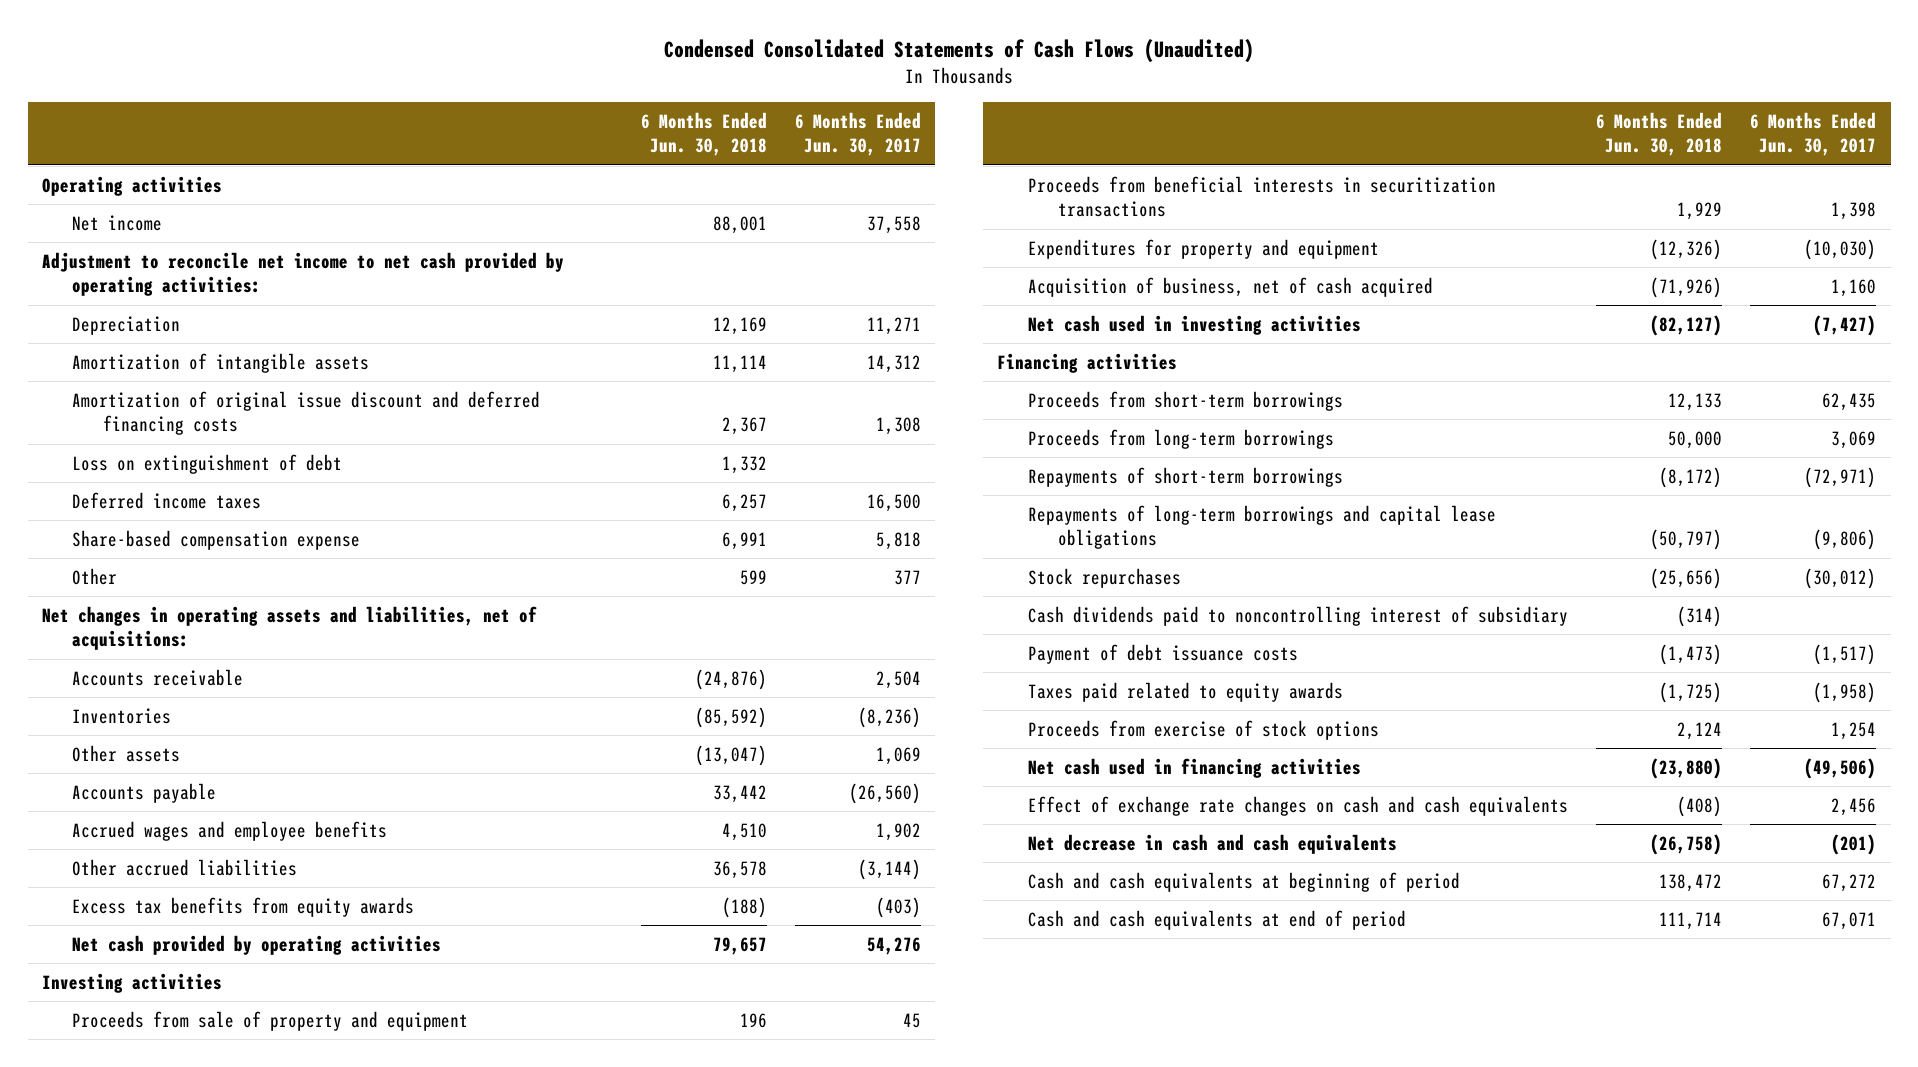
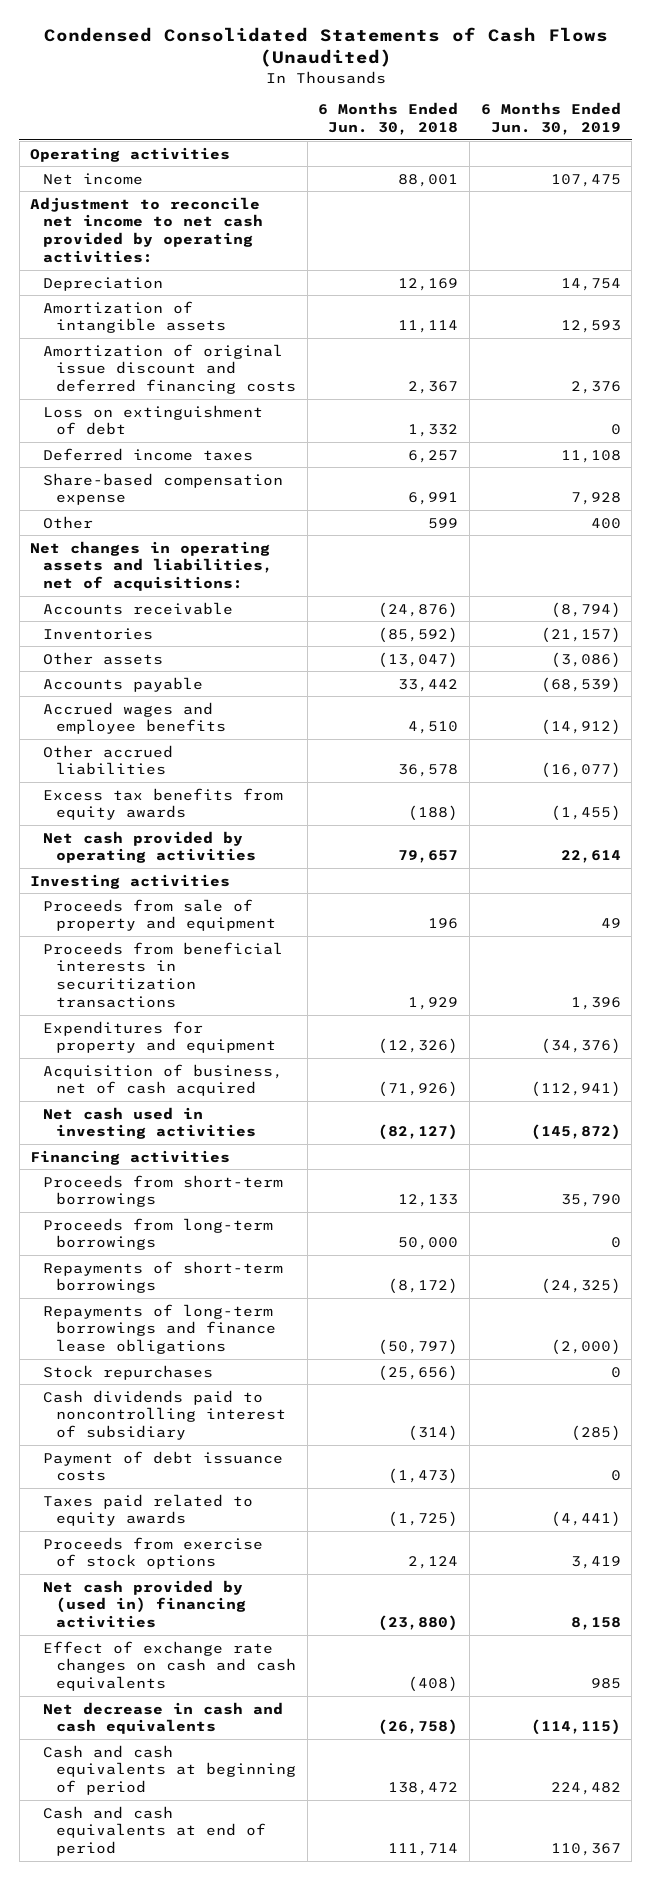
- | 6 Months Ended Jun. 30, 2018 | 6 Months Ended Jun. 30, 2017
+ | 6 Months Ended Jun. 30, 2018 | 6 Months Ended Jun. 30, 2019
- Repayments of long-term borrowings and capital lease obligations | (50,797) | (9,806)
+ Repayments of long-term borrowings and finance lease obligations | (50,797) | (2,000)
- Net cash used in financing activities | (23,880) | (49,506)
+ Net cash provided by (used in) financing activities | (23,880) | 8,158

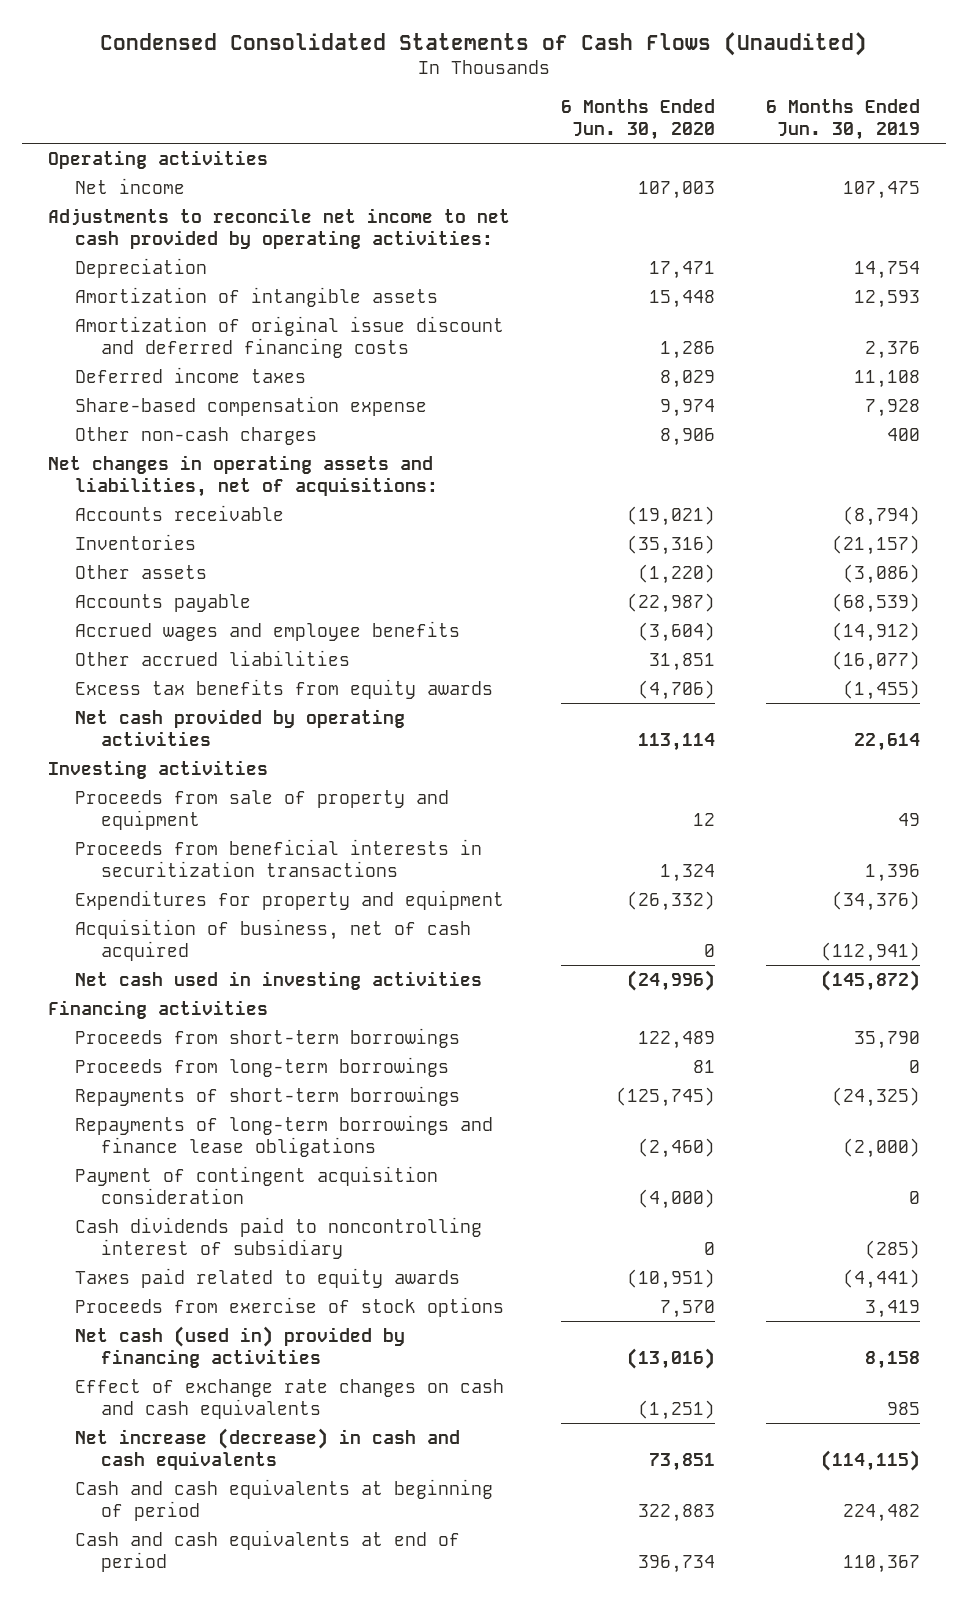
- | 6 Months Ended Jun. 30, 2018 | 6 Months Ended Jun. 30, 2019
+ | 6 Months Ended Jun. 30, 2020 | 6 Months Ended Jun. 30, 2019
- Adjustment to reconcile net income to net cash provided by operating activities:
+ Adjustments to reconcile net income to net cash provided by operating activities:
- Loss on extinguishment of debt | 1,332 | 0
- Other | 599 | 400
+ Other non-cash charges | 8,906 | 400
- Stock repurchases | (25,656) | 0
+ Payment of contingent acquisition consideration | (4,000) | 0
- Payment of debt issuance costs | (1,473) | 0
- Net cash provided by (used in) financing activities | (23,880) | 8,158
+ Net cash (used in) provided by financing activities | (13,016) | 8,158
- Net decrease in cash and cash equivalents | (26,758) | (114,115)
+ Net increase (decrease) in cash and cash equivalents | 73,851 | (114,115)

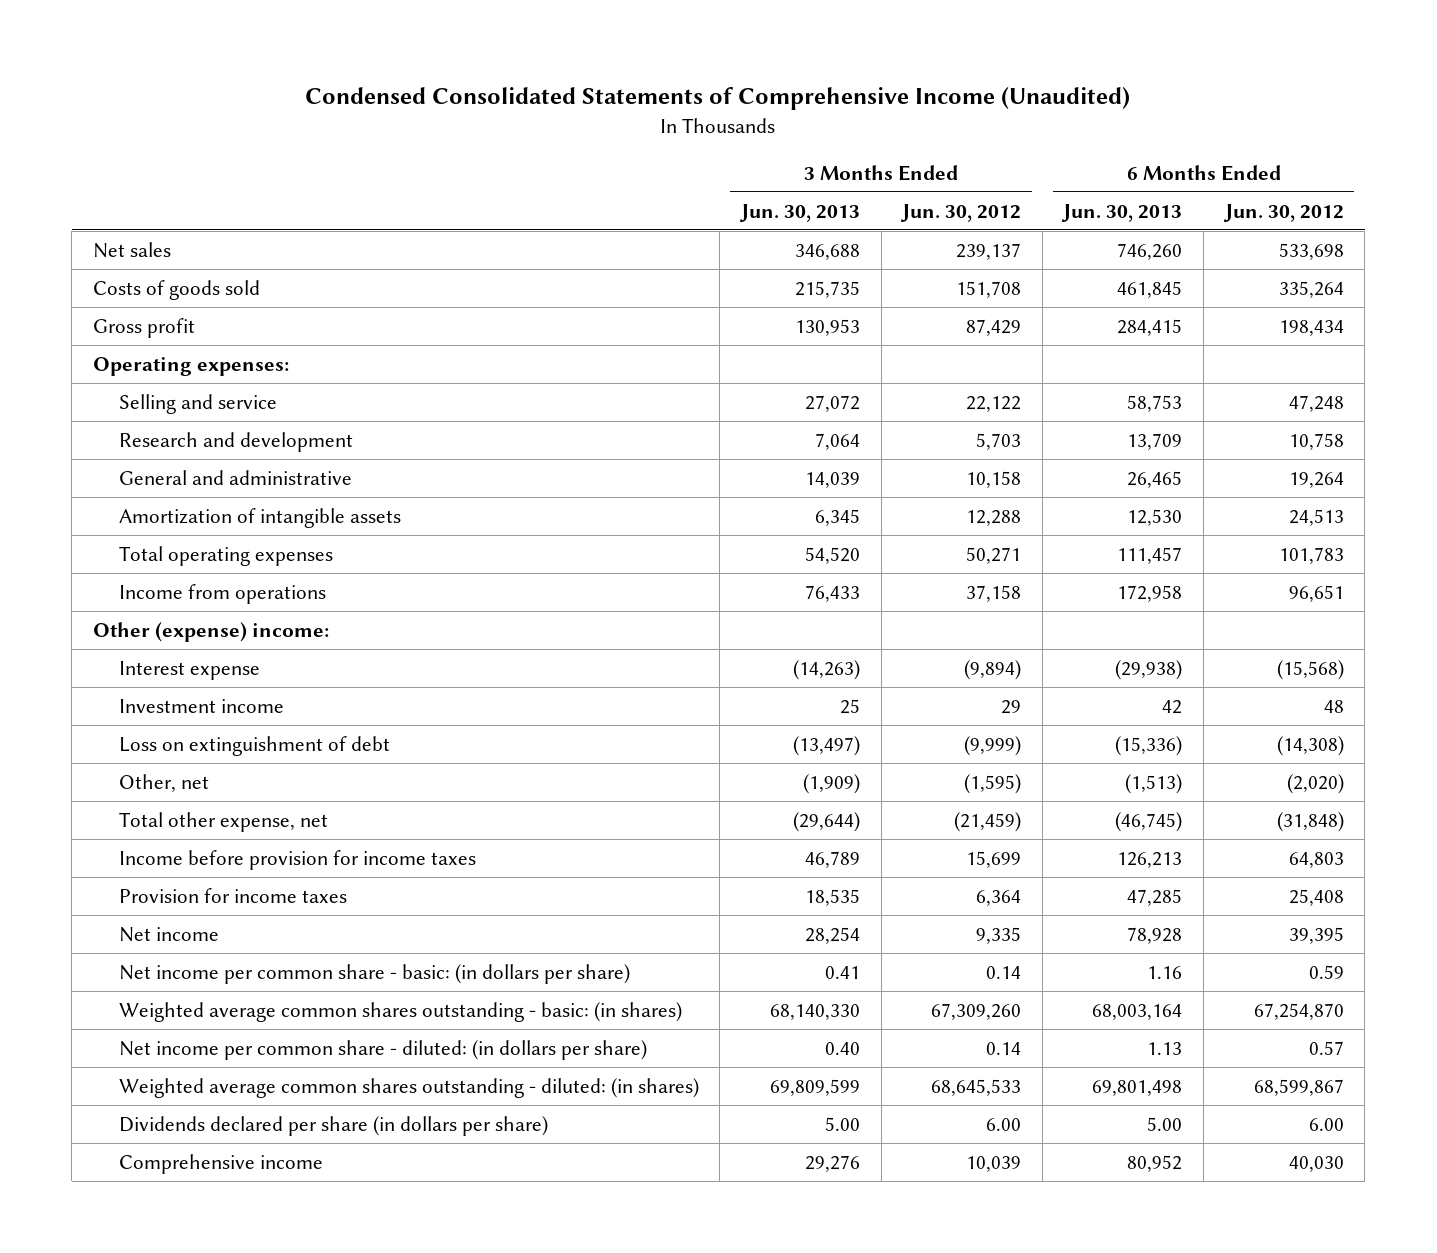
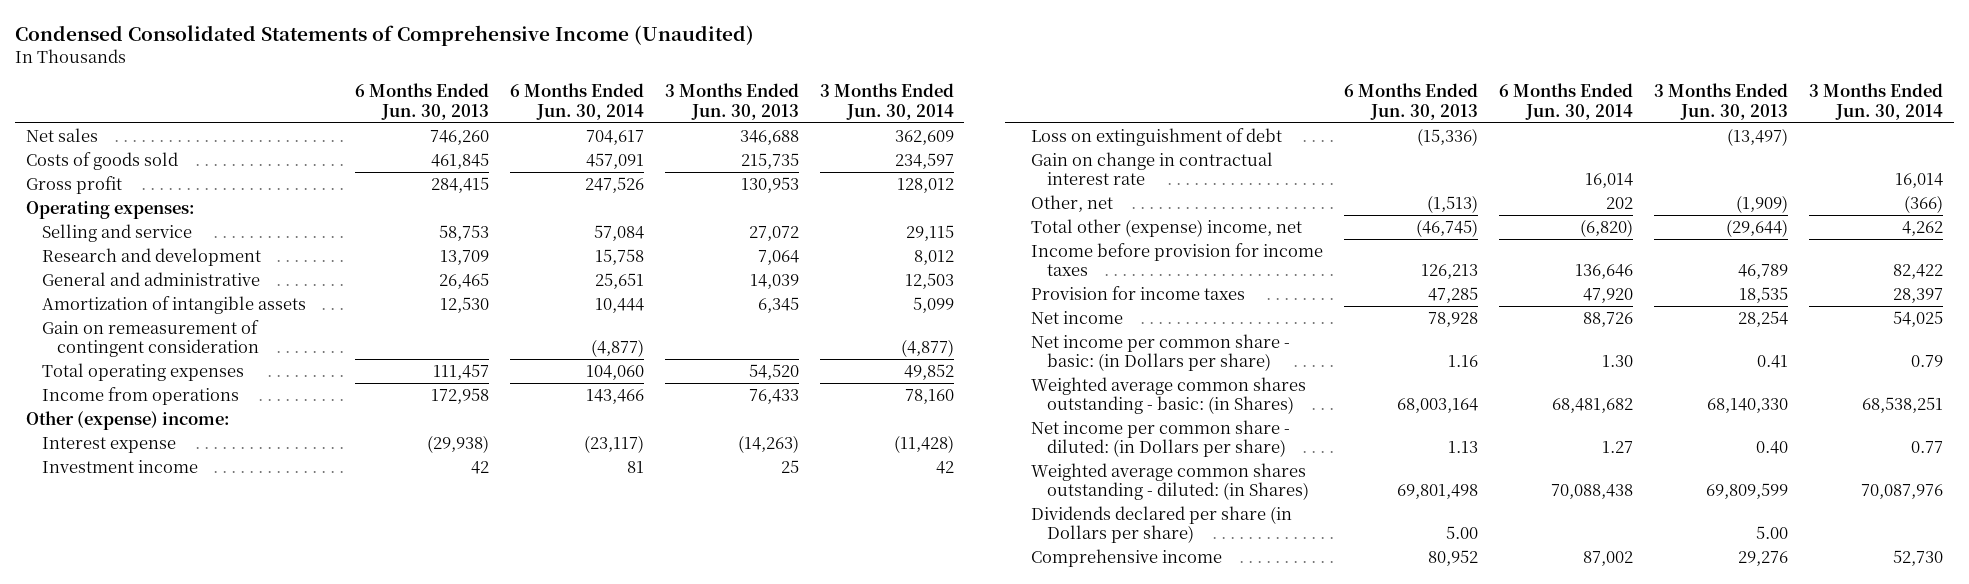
- | 3 Months Ended Jun. 30, 2013 | 3 Months Ended Jun. 30, 2012 | 6 Months Ended Jun. 30, 2013 | 6 Months Ended Jun. 30, 2012
+ | 6 Months Ended Jun. 30, 2013 | 6 Months Ended Jun. 30, 2014 | 3 Months Ended Jun. 30, 2013 | 3 Months Ended Jun. 30, 2014
+ Gain on remeasurement of contingent consideration | | (4,877) | | (4,877)
+ Gain on change in contractual interest rate | | 16,014 | | 16,014
- Total other expense, net | (29,644) | (21,459) | (46,745) | (31,848)
+ Total other (expense) income, net | (46,745) | (6,820) | (29,644) | 4,262
- Net income per common share - basic: (in dollars per share) | 0.41 | 0.14 | 1.16 | 0.59
- Weighted average common shares outstanding - basic: (in shares) | 68,140,330 | 67,309,260 | 68,003,164 | 67,254,870
- Net income per common share - diluted: (in dollars per share) | 0.40 | 0.14 | 1.13 | 0.57
- Weighted average common shares outstanding - diluted: (in shares) | 69,809,599 | 68,645,533 | 69,801,498 | 68,599,867
- Dividends declared per share (in dollars per share) | 5.00 | 6.00 | 5.00 | 6.00
+ Net income per common share - basic: (in Dollars per share) | 1.16 | 1.30 | 0.41 | 0.79
+ Weighted average common shares outstanding - basic: (in Shares) | 68,003,164 | 68,481,682 | 68,140,330 | 68,538,251
+ Net income per common share - diluted: (in Dollars per share) | 1.13 | 1.27 | 0.40 | 0.77
+ Weighted average common shares outstanding - diluted: (in Shares) | 69,801,498 | 70,088,438 | 69,809,599 | 70,087,976
+ Dividends declared per share (in Dollars per share) | 5.00 | | 5.00 |

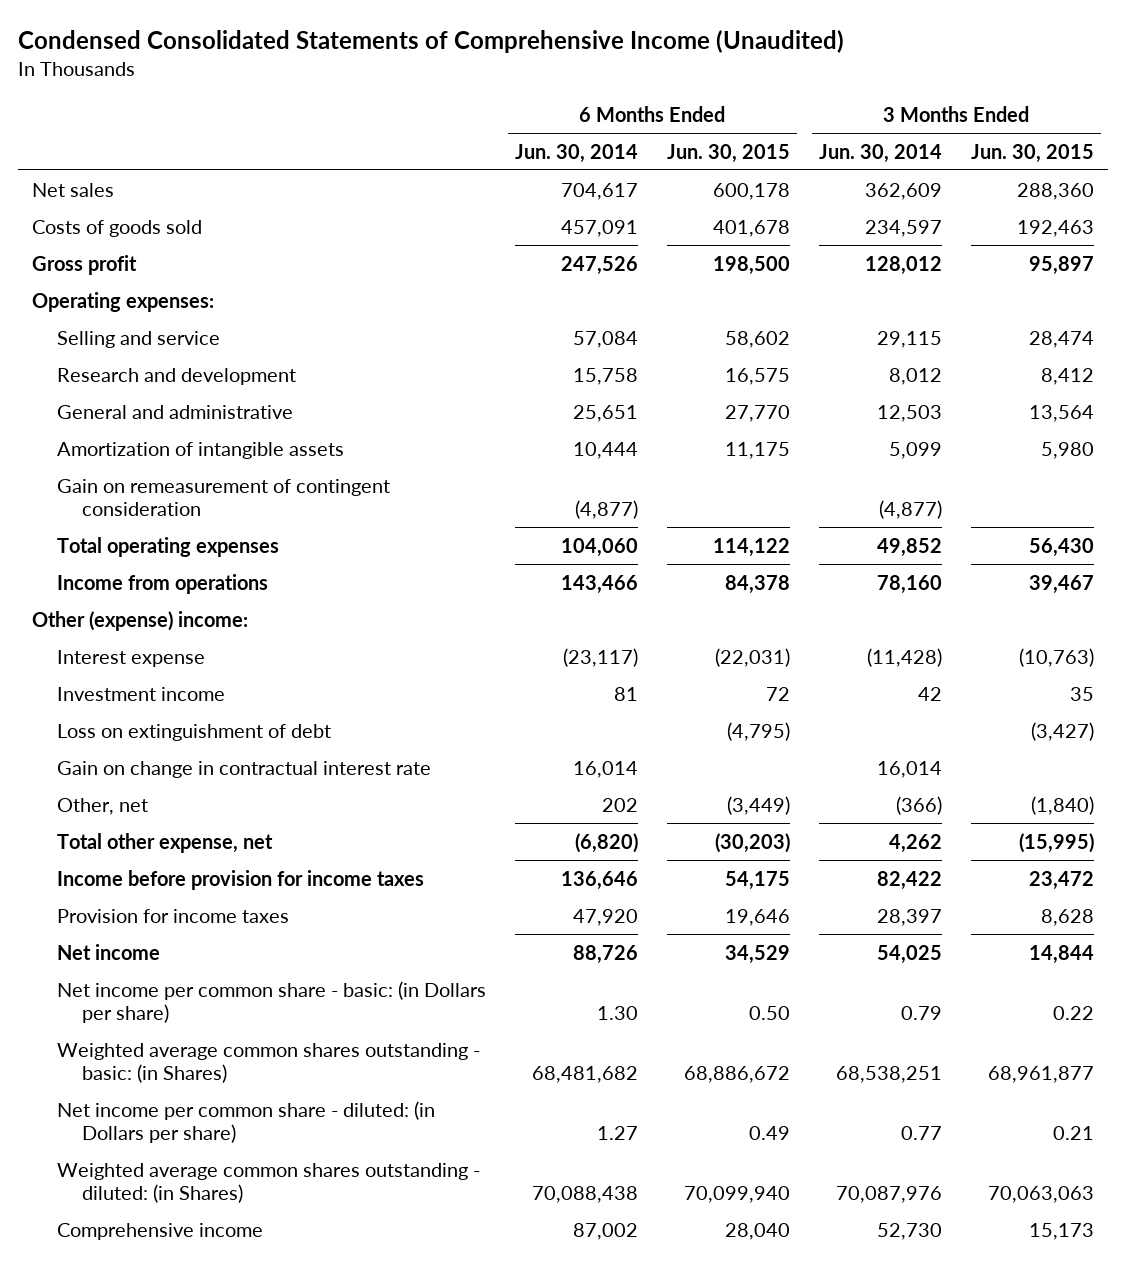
- | 6 Months Ended Jun. 30, 2013 | 6 Months Ended Jun. 30, 2014 | 3 Months Ended Jun. 30, 2013 | 3 Months Ended Jun. 30, 2014
+ | 6 Months Ended Jun. 30, 2014 | 6 Months Ended Jun. 30, 2015 | 3 Months Ended Jun. 30, 2014 | 3 Months Ended Jun. 30, 2015
- Total other (expense) income, net | (46,745) | (6,820) | (29,644) | 4,262
+ Total other expense, net | (6,820) | (30,203) | 4,262 | (15,995)
- Dividends declared per share (in Dollars per share) | 5.00 | | 5.00 |

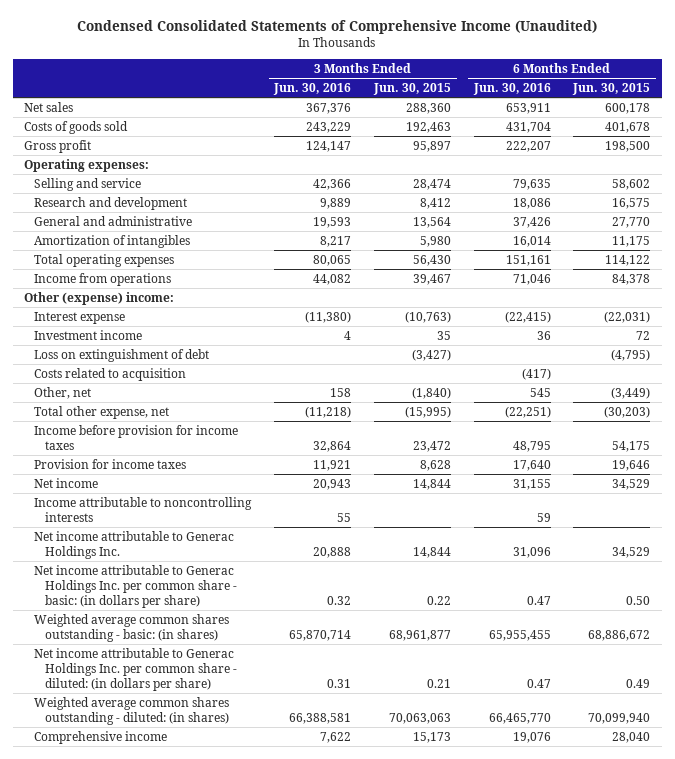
- | 6 Months Ended Jun. 30, 2014 | 6 Months Ended Jun. 30, 2015 | 3 Months Ended Jun. 30, 2014 | 3 Months Ended Jun. 30, 2015
+ | 3 Months Ended Jun. 30, 2016 | 3 Months Ended Jun. 30, 2015 | 6 Months Ended Jun. 30, 2016 | 6 Months Ended Jun. 30, 2015
- Amortization of intangible assets | 10,444 | 11,175 | 5,099 | 5,980
- Gain on remeasurement of contingent consideration | (4,877) | | (4,877) |
+ Amortization of intangibles | 8,217 | 5,980 | 16,014 | 11,175
- Gain on change in contractual interest rate | 16,014 | | 16,014 |
+ Costs related to acquisition | | | (417) |
- Net income per common share - basic: (in Dollars per share) | 1.30 | 0.50 | 0.79 | 0.22
- Weighted average common shares outstanding - basic: (in Shares) | 68,481,682 | 68,886,672 | 68,538,251 | 68,961,877
- Net income per common share - diluted: (in Dollars per share) | 1.27 | 0.49 | 0.77 | 0.21
- Weighted average common shares outstanding - diluted: (in Shares) | 70,088,438 | 70,099,940 | 70,087,976 | 70,063,063
+ Income attributable to noncontrolling interests | 55 | | 59 |
+ Net income attributable to Generac Holdings Inc. | 20,888 | 14,844 | 31,096 | 34,529
+ Net income attributable to Generac Holdings Inc. per common share - basic: (in dollars per share) | 0.32 | 0.22 | 0.47 | 0.50
+ Weighted average common shares outstanding - basic: (in shares) | 65,870,714 | 68,961,877 | 65,955,455 | 68,886,672
+ Net income attributable to Generac Holdings Inc. per common share - diluted: (in dollars per share) | 0.31 | 0.21 | 0.47 | 0.49
+ Weighted average common shares outstanding - diluted: (in shares) | 66,388,581 | 70,063,063 | 66,465,770 | 70,099,940

